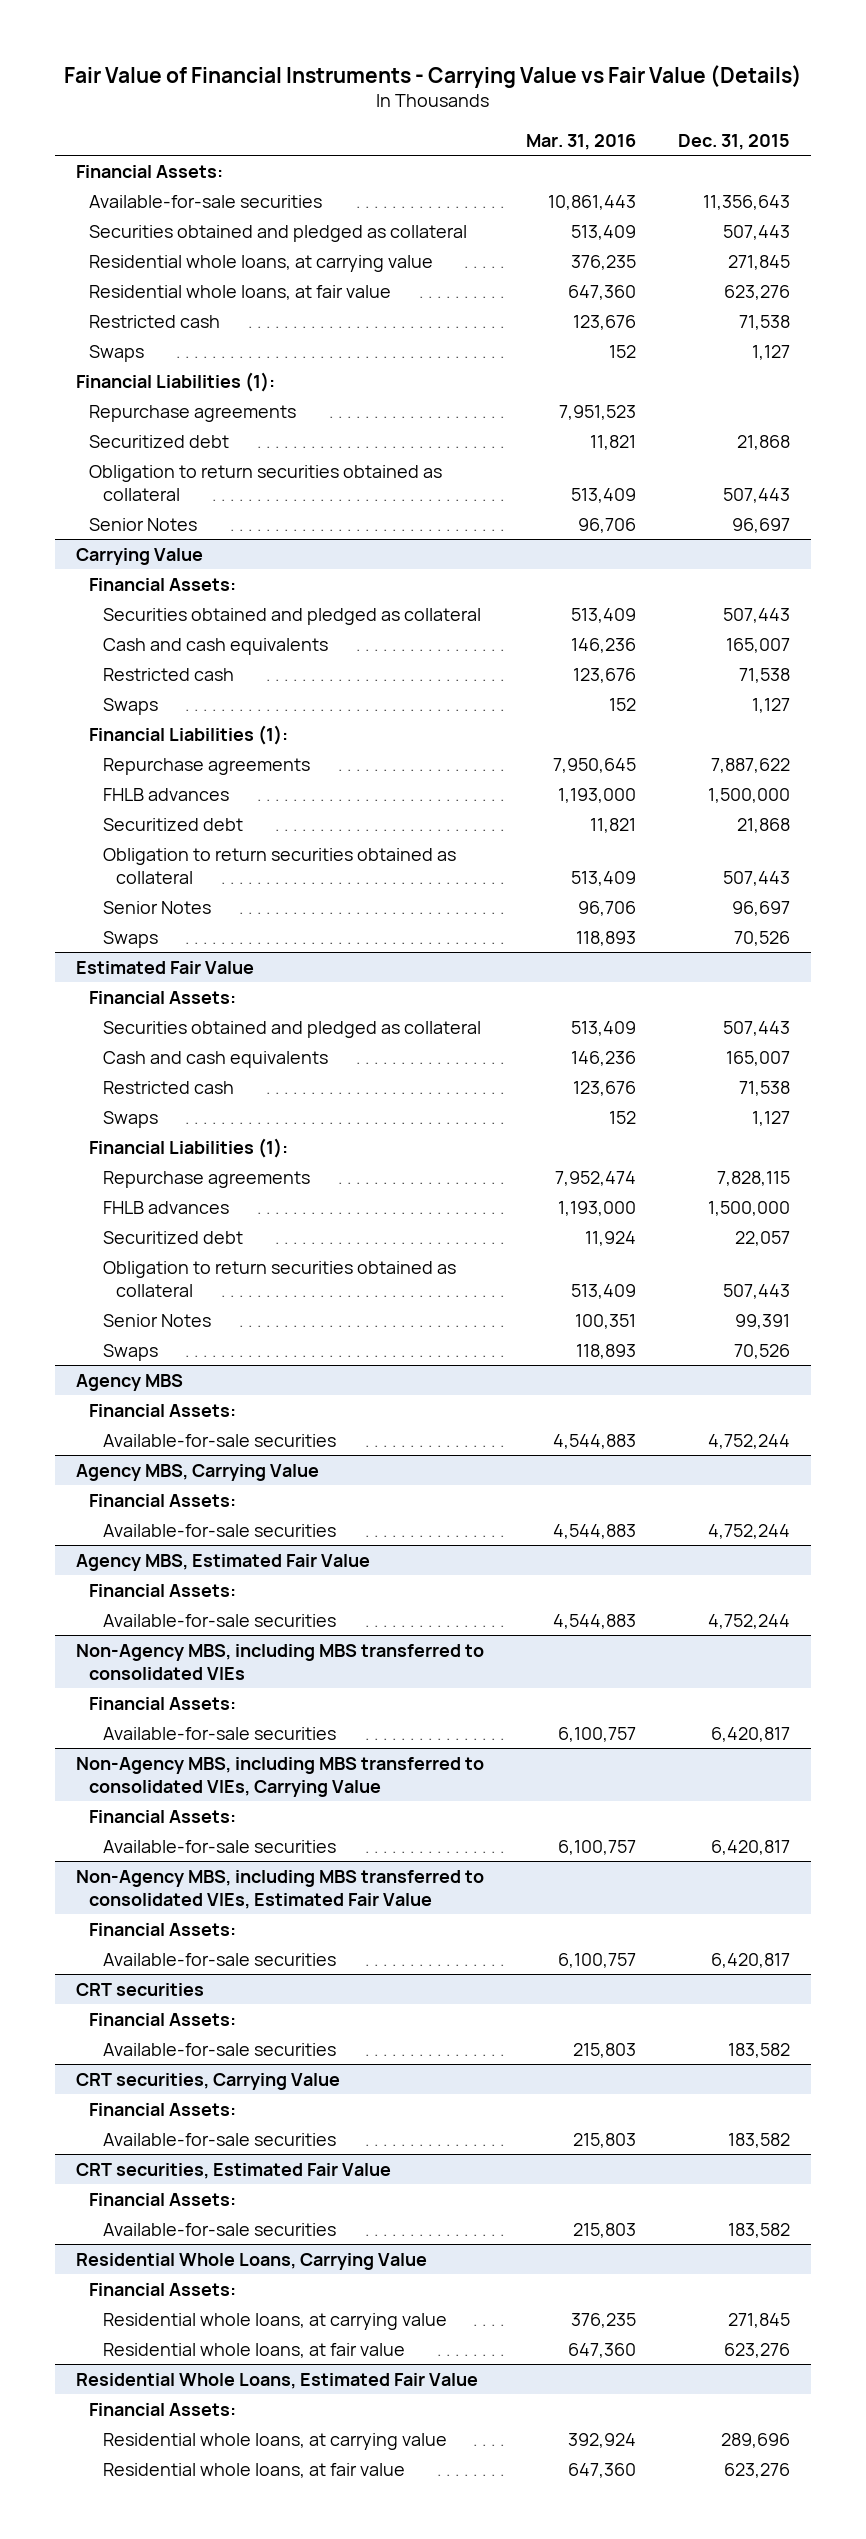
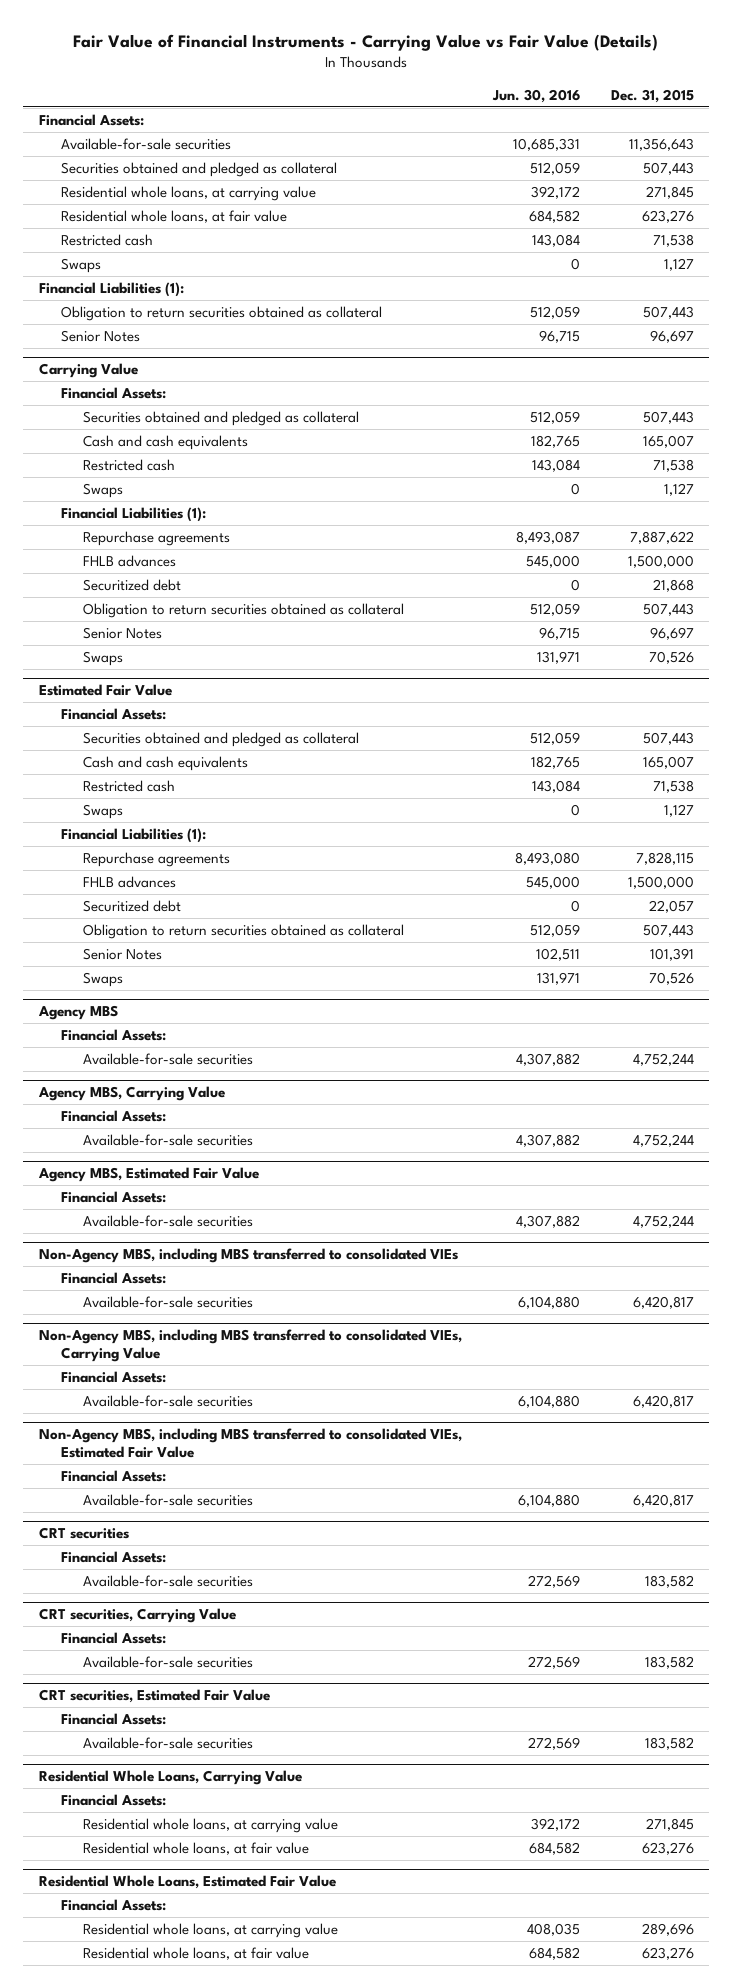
- | Mar. 31, 2016 | Dec. 31, 2015
+ | Jun. 30, 2016 | Dec. 31, 2015
- Repurchase agreements | 7,951,523 |
- Securitized debt | 11,821 | 21,868
@ Estimated Fair Value
- Senior Notes | 100,351 | 99,391
+ Senior Notes | 102,511 | 101,391

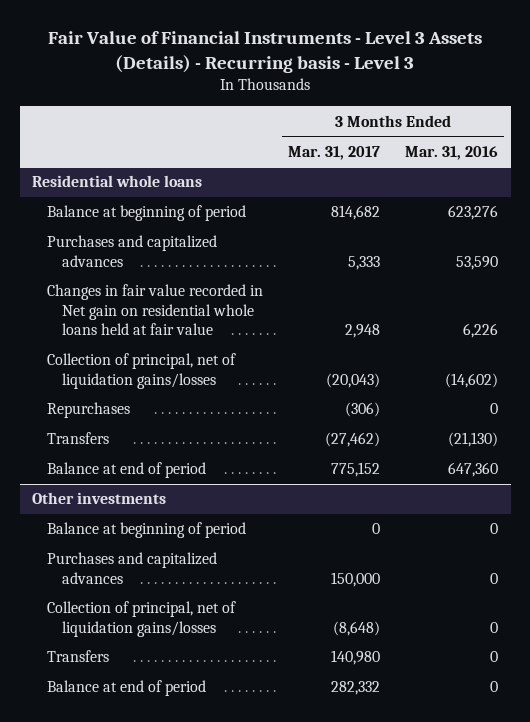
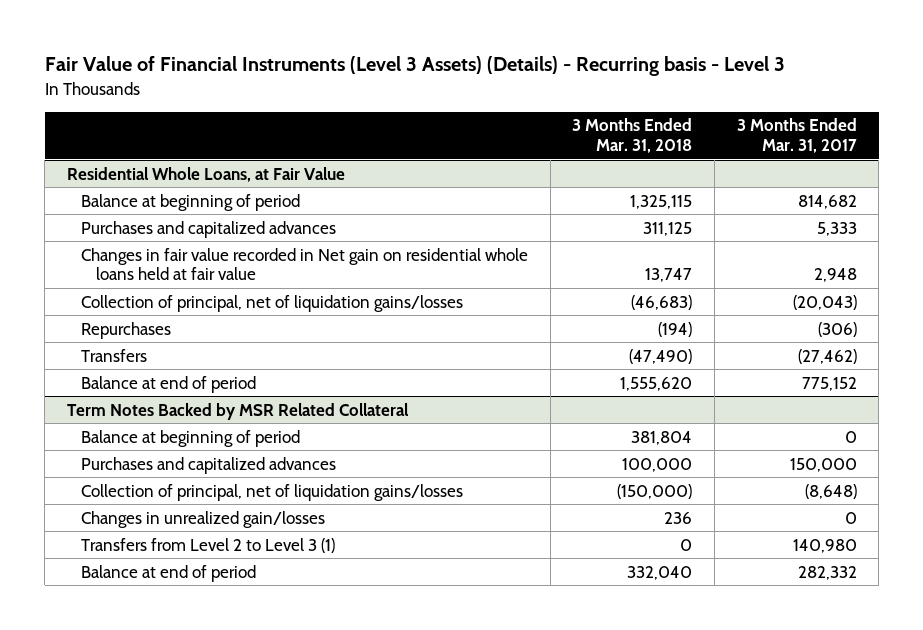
- Fair Value of Financial Instruments - Level 3 Assets (Details) - Recurring basis - Level 3
+ Fair Value of Financial Instruments (Level 3 Assets) (Details) - Recurring basis - Level 3
- | 3 Months Ended Mar. 31, 2017 | 3 Months Ended Mar. 31, 2016
+ | 3 Months Ended Mar. 31, 2018 | 3 Months Ended Mar. 31, 2017
- Residential whole loans
+ Residential Whole Loans, at Fair Value
- Other investments
+ Term Notes Backed by MSR Related Collateral
- Transfers | 140,980 | 0
+ Changes in unrealized gain/losses | 236 | 0
+ Transfers from Level 2 to Level 3 (1) | 0 | 140,980

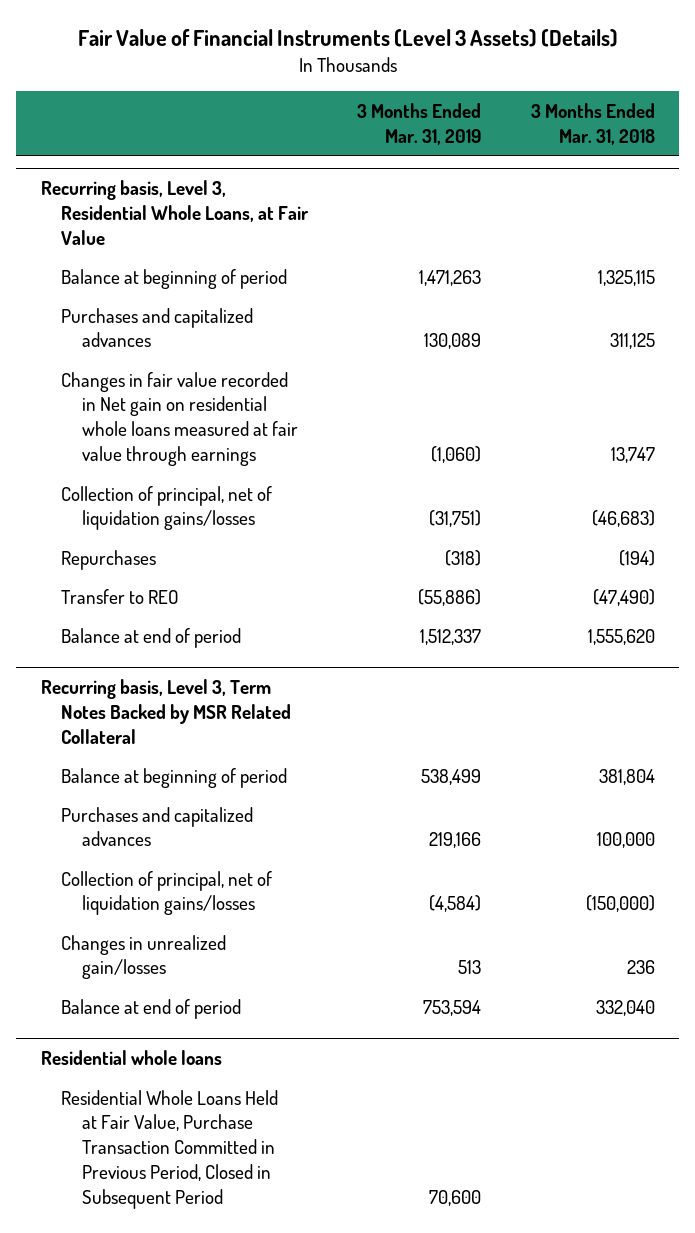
- Fair Value of Financial Instruments (Level 3 Assets) (Details) - Recurring basis - Level 3
+ Fair Value of Financial Instruments (Level 3 Assets) (Details)
- | 3 Months Ended Mar. 31, 2018 | 3 Months Ended Mar. 31, 2017
+ | 3 Months Ended Mar. 31, 2019 | 3 Months Ended Mar. 31, 2018
- Residential Whole Loans, at Fair Value
+ Recurring basis, Level 3, Residential Whole Loans, at Fair Value
- Changes in fair value recorded in Net gain on residential whole loans held at fair value | 13,747 | 2,948
+ Changes in fair value recorded in Net gain on residential whole loans measured at fair value through earnings | (1,060) | 13,747
- Transfers | (47,490) | (27,462)
+ Transfer to REO | (55,886) | (47,490)
- Term Notes Backed by MSR Related Collateral
+ Recurring basis, Level 3, Term Notes Backed by MSR Related Collateral
- Transfers from Level 2 to Level 3 (1) | 0 | 140,980
+ Residential whole loans
+ Residential Whole Loans Held at Fair Value, Purchase Transaction Committed in Previous Period, Closed in Subsequent Period | 70,600 |

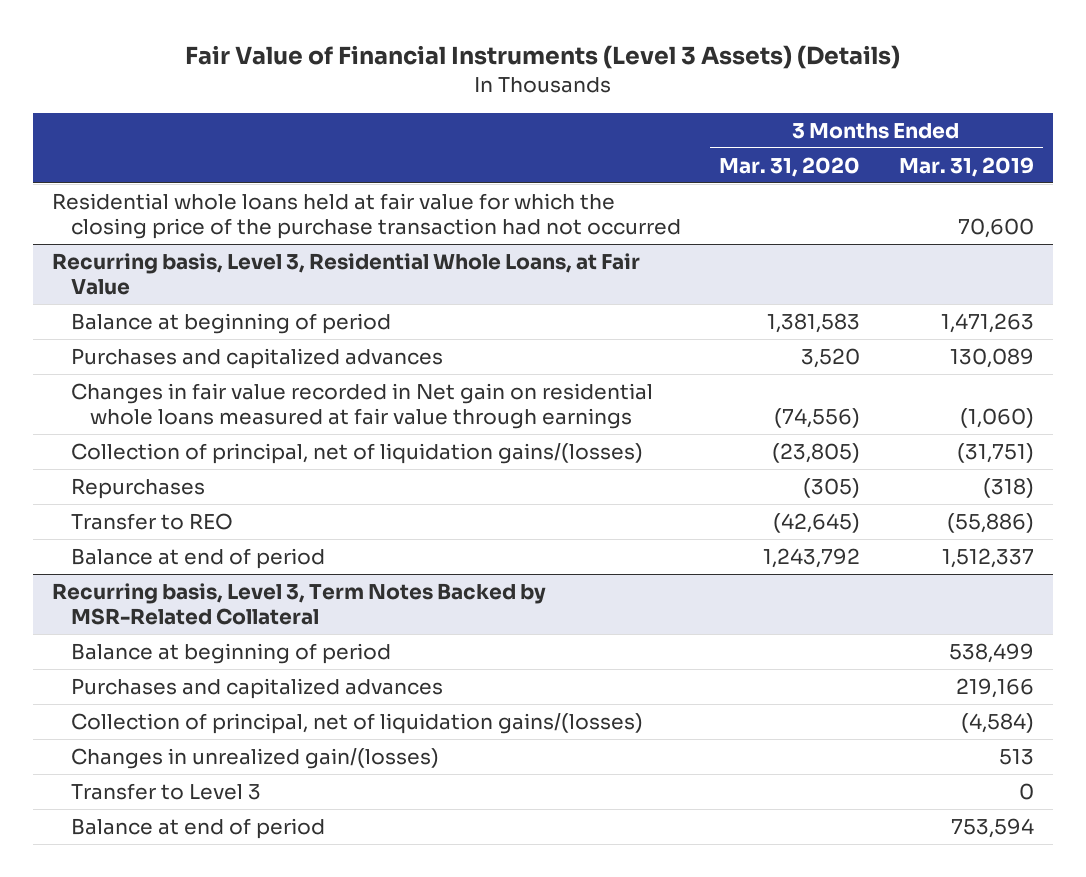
- | 3 Months Ended Mar. 31, 2019 | 3 Months Ended Mar. 31, 2018
+ | 3 Months Ended Mar. 31, 2020 | 3 Months Ended Mar. 31, 2019
+ Residential whole loans held at fair value for which the closing price of the purchase transaction had not occurred | | 70,600
@ Recurring basis, Level 3, Residential Whole Loans, at Fair Value
- Collection of principal, net of liquidation gains/losses | (31,751) | (46,683)
+ Collection of principal, net of liquidation gains/(losses) | (23,805) | (31,751)
- Recurring basis, Level 3, Term Notes Backed by MSR Related Collateral
+ Recurring basis, Level 3, Term Notes Backed by MSR-Related Collateral
- Collection of principal, net of liquidation gains/losses | (4,584) | (150,000)
- Changes in unrealized gain/losses | 513 | 236
+ Collection of principal, net of liquidation gains/(losses) | | (4,584)
+ Changes in unrealized gain/(losses) | | 513
+ Transfer to Level 3 | | 0
- Residential whole loans
- Residential Whole Loans Held at Fair Value, Purchase Transaction Committed in Previous Period, Closed in Subsequent Period | 70,600 |

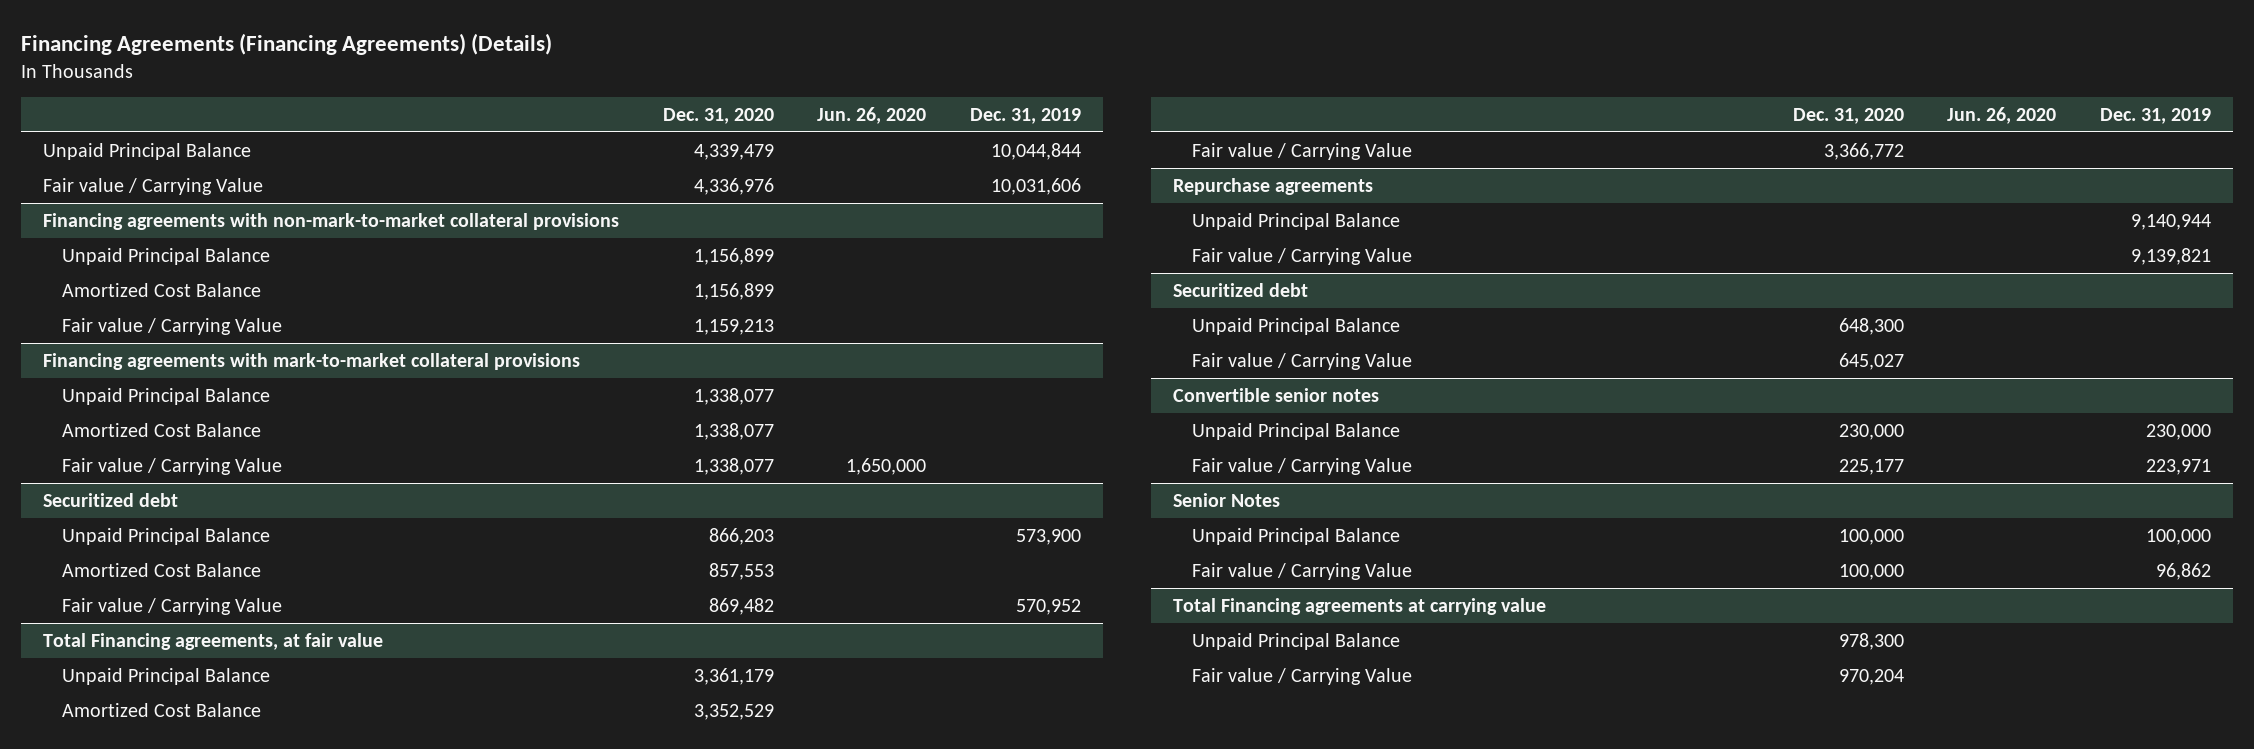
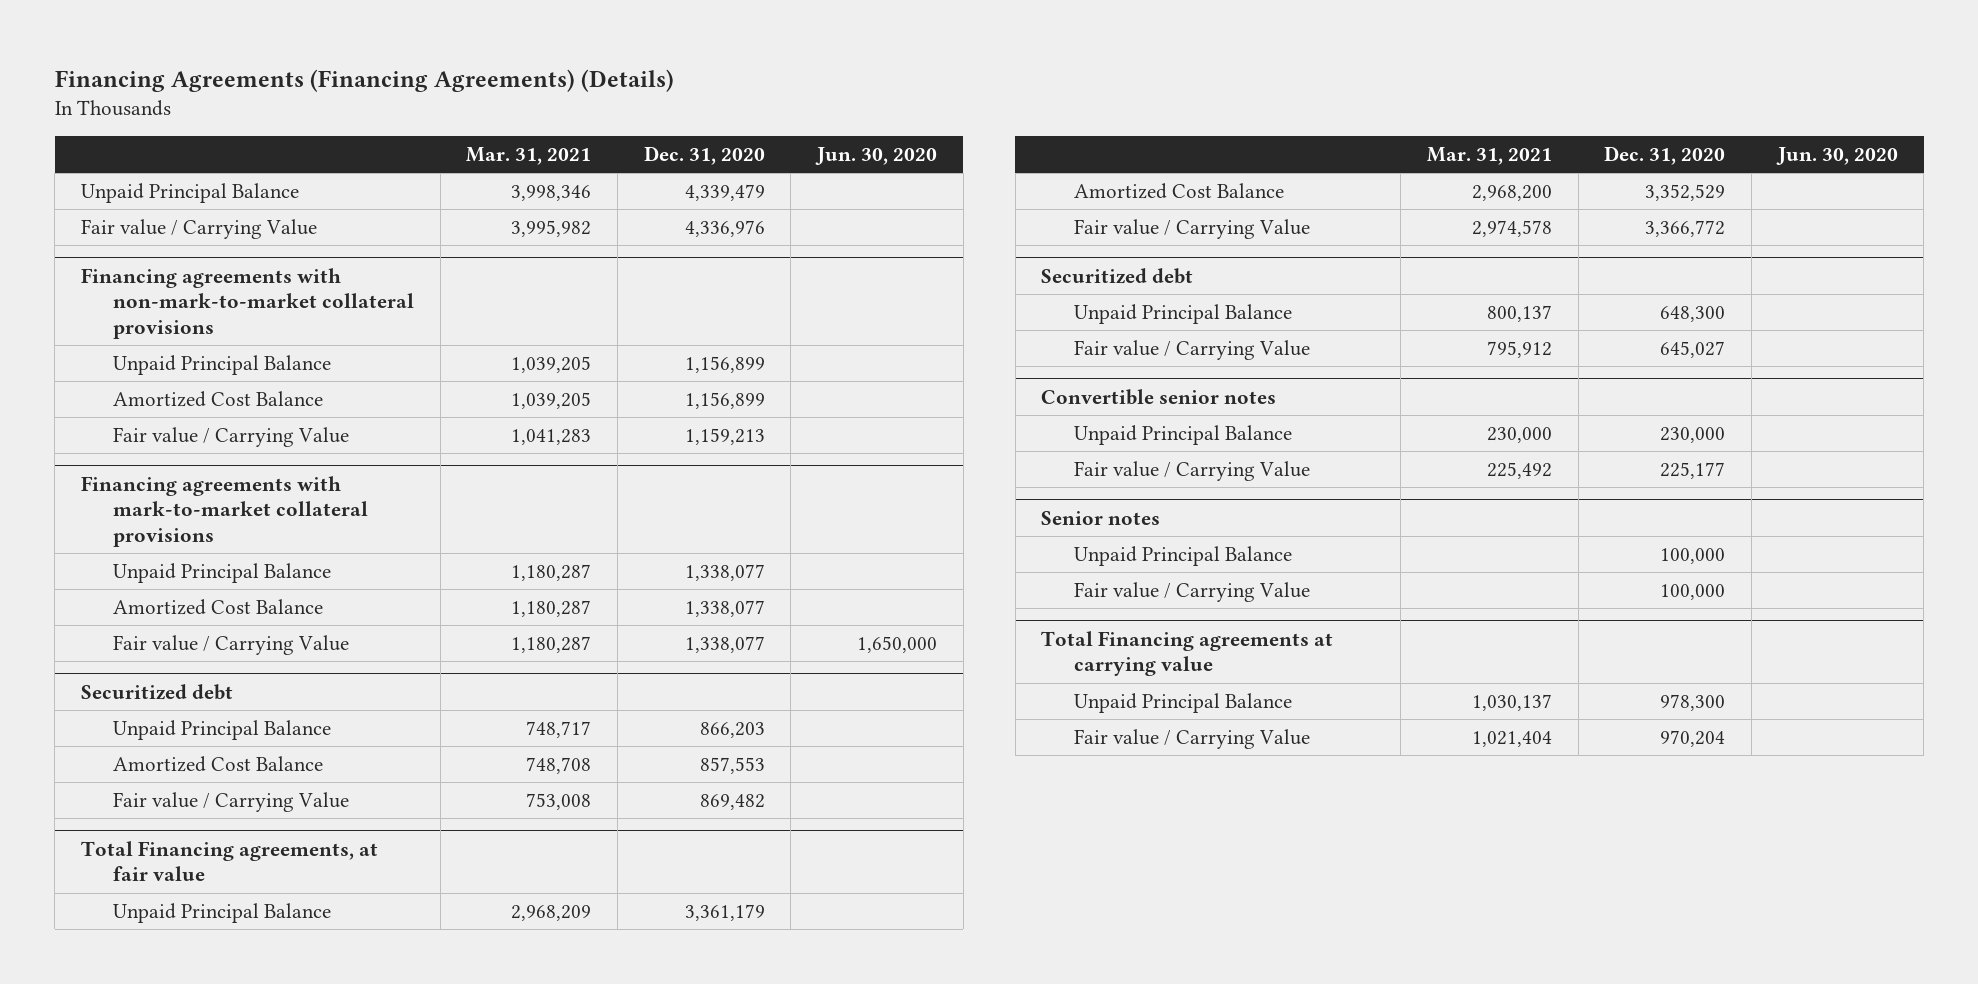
- | Dec. 31, 2020 | Jun. 26, 2020 | Dec. 31, 2019
+ | Mar. 31, 2021 | Dec. 31, 2020 | Jun. 30, 2020
- Repurchase agreements
- Unpaid Principal Balance | | | 9,140,944
- Fair value / Carrying Value | | | 9,139,821
- Senior Notes
+ Senior notes

